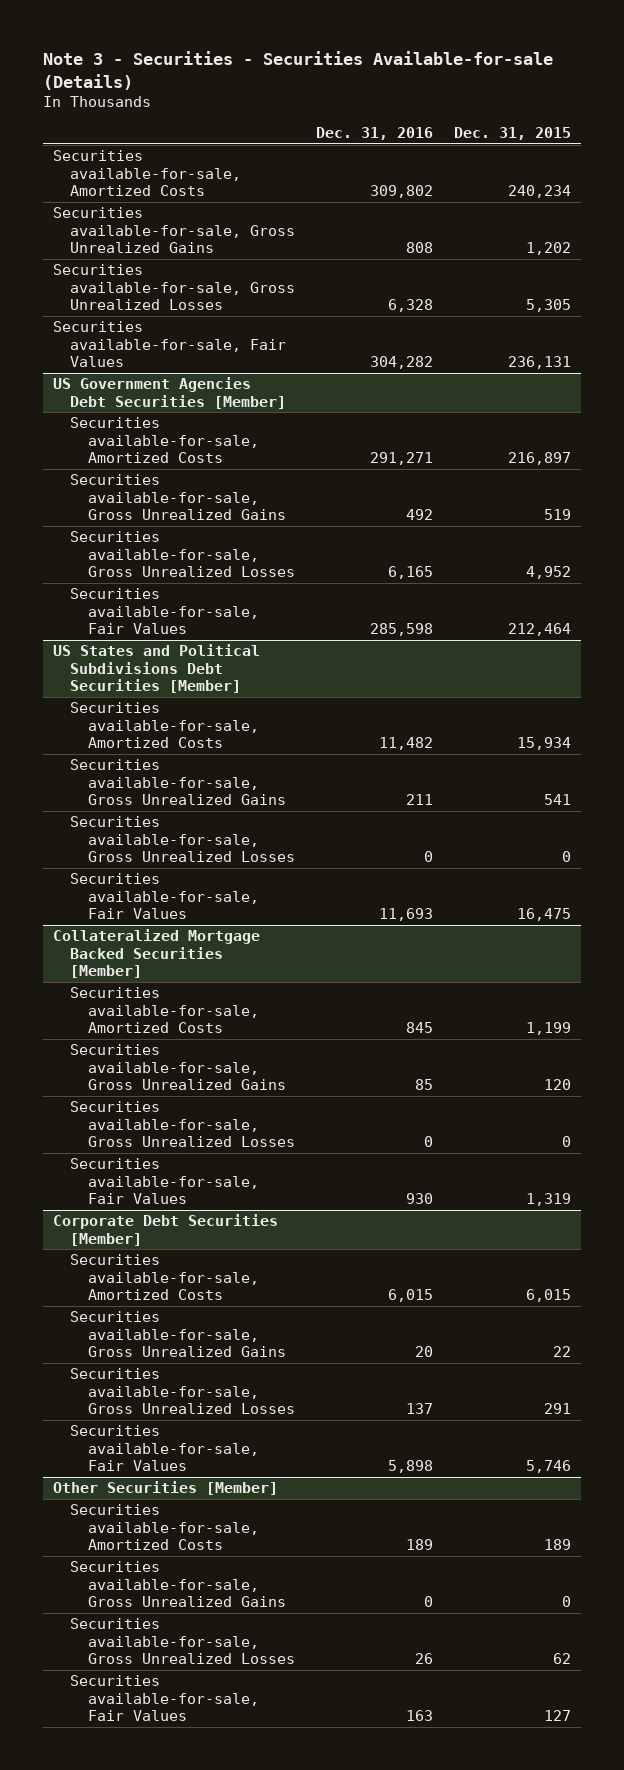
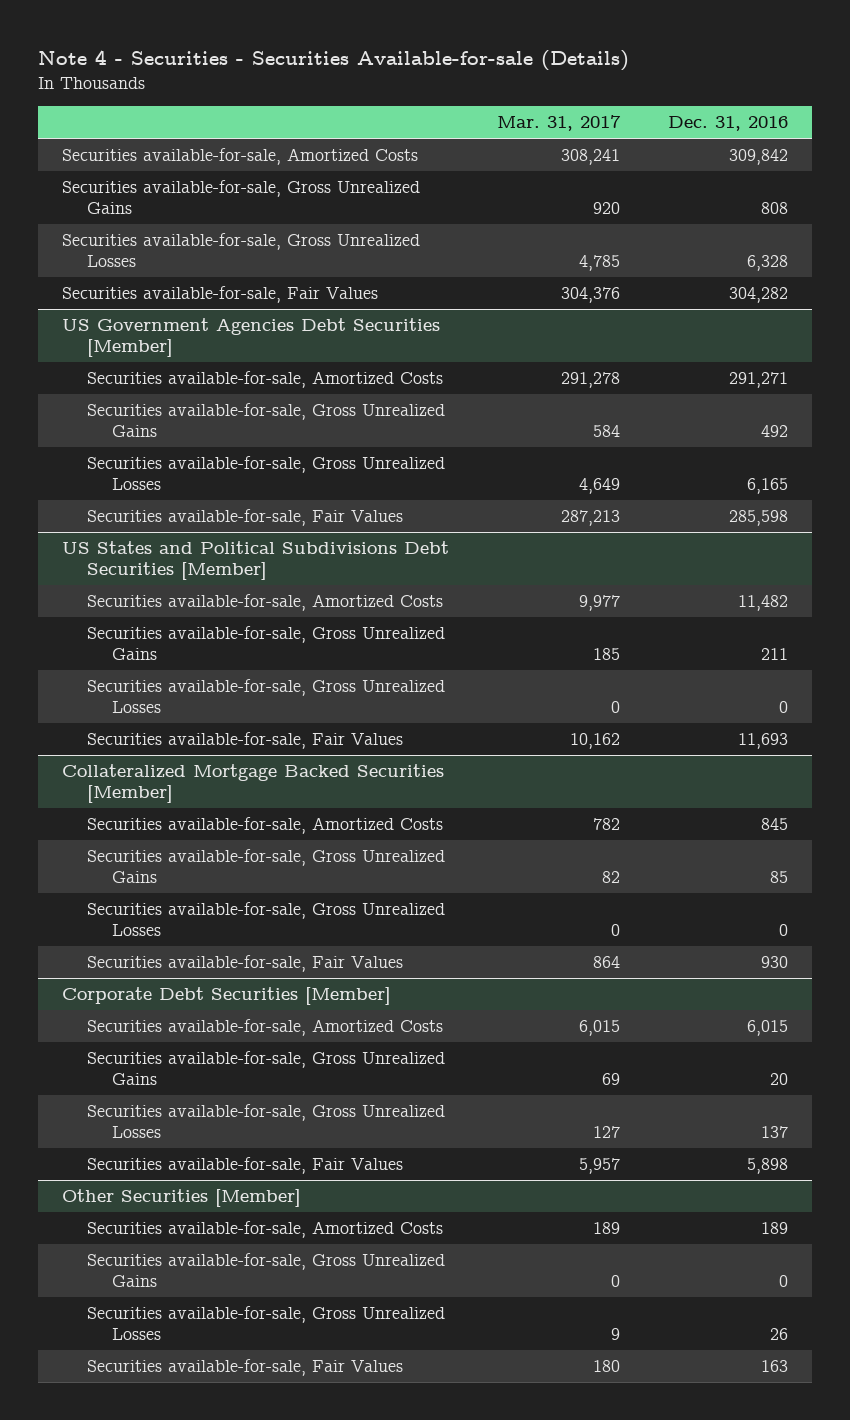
- Note 3 - Securities - Securities Available-for-sale (Details)
+ Note 4 - Securities - Securities Available-for-sale (Details)
- | Dec. 31, 2016 | Dec. 31, 2015
+ | Mar. 31, 2017 | Dec. 31, 2016
- Securities available-for-sale, Amortized Costs | 309,802 | 240,234
+ Securities available-for-sale, Amortized Costs | 308,241 | 309,842

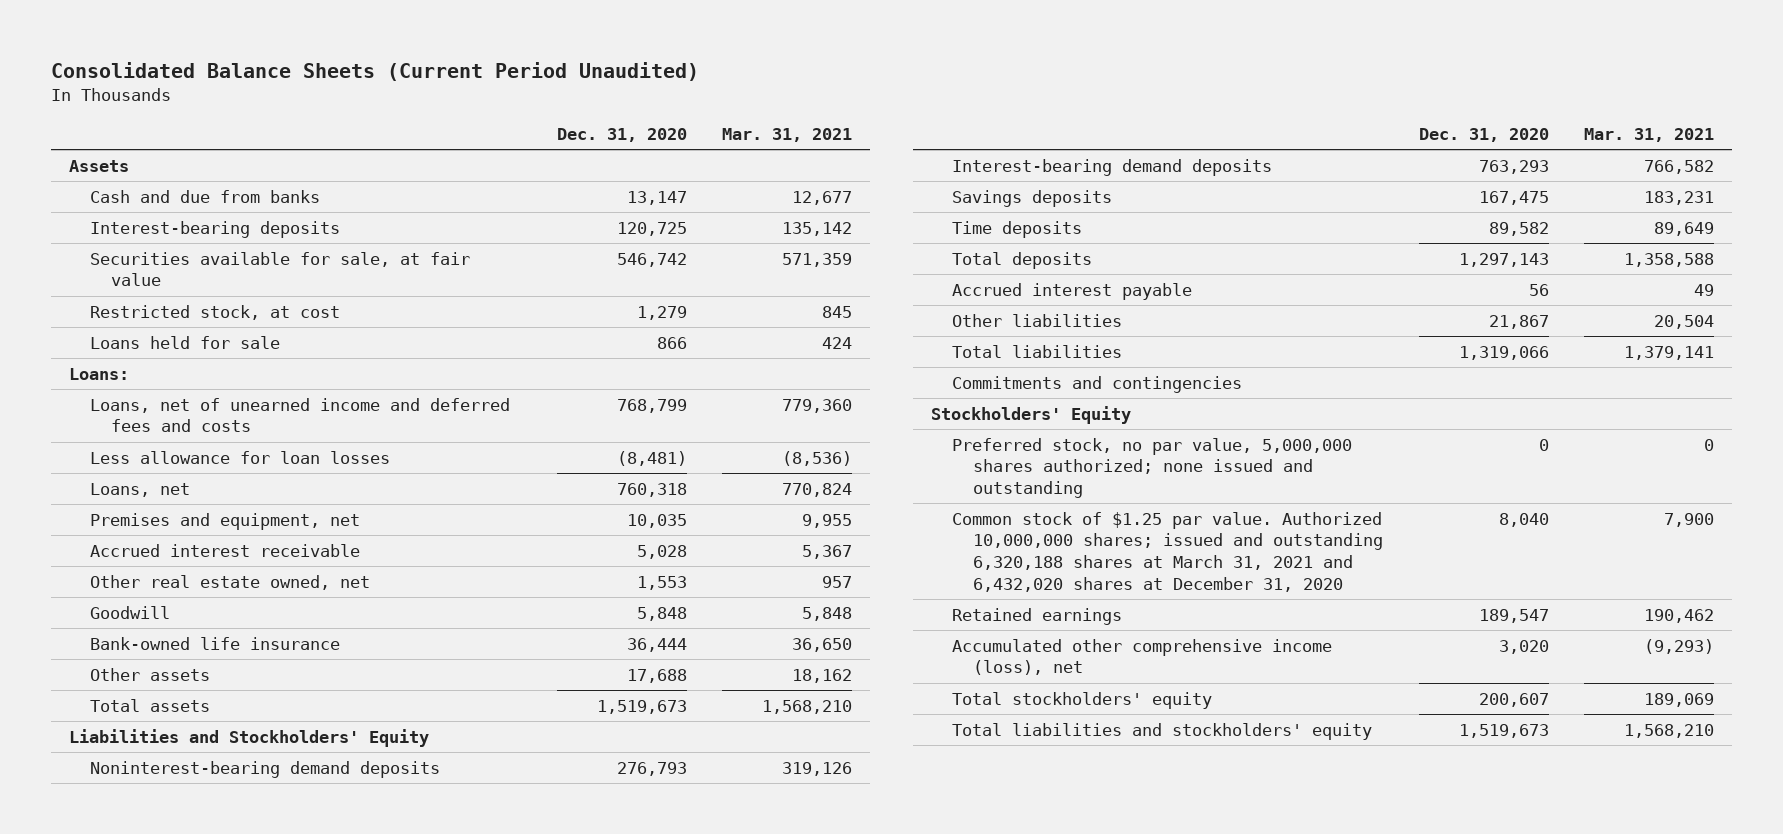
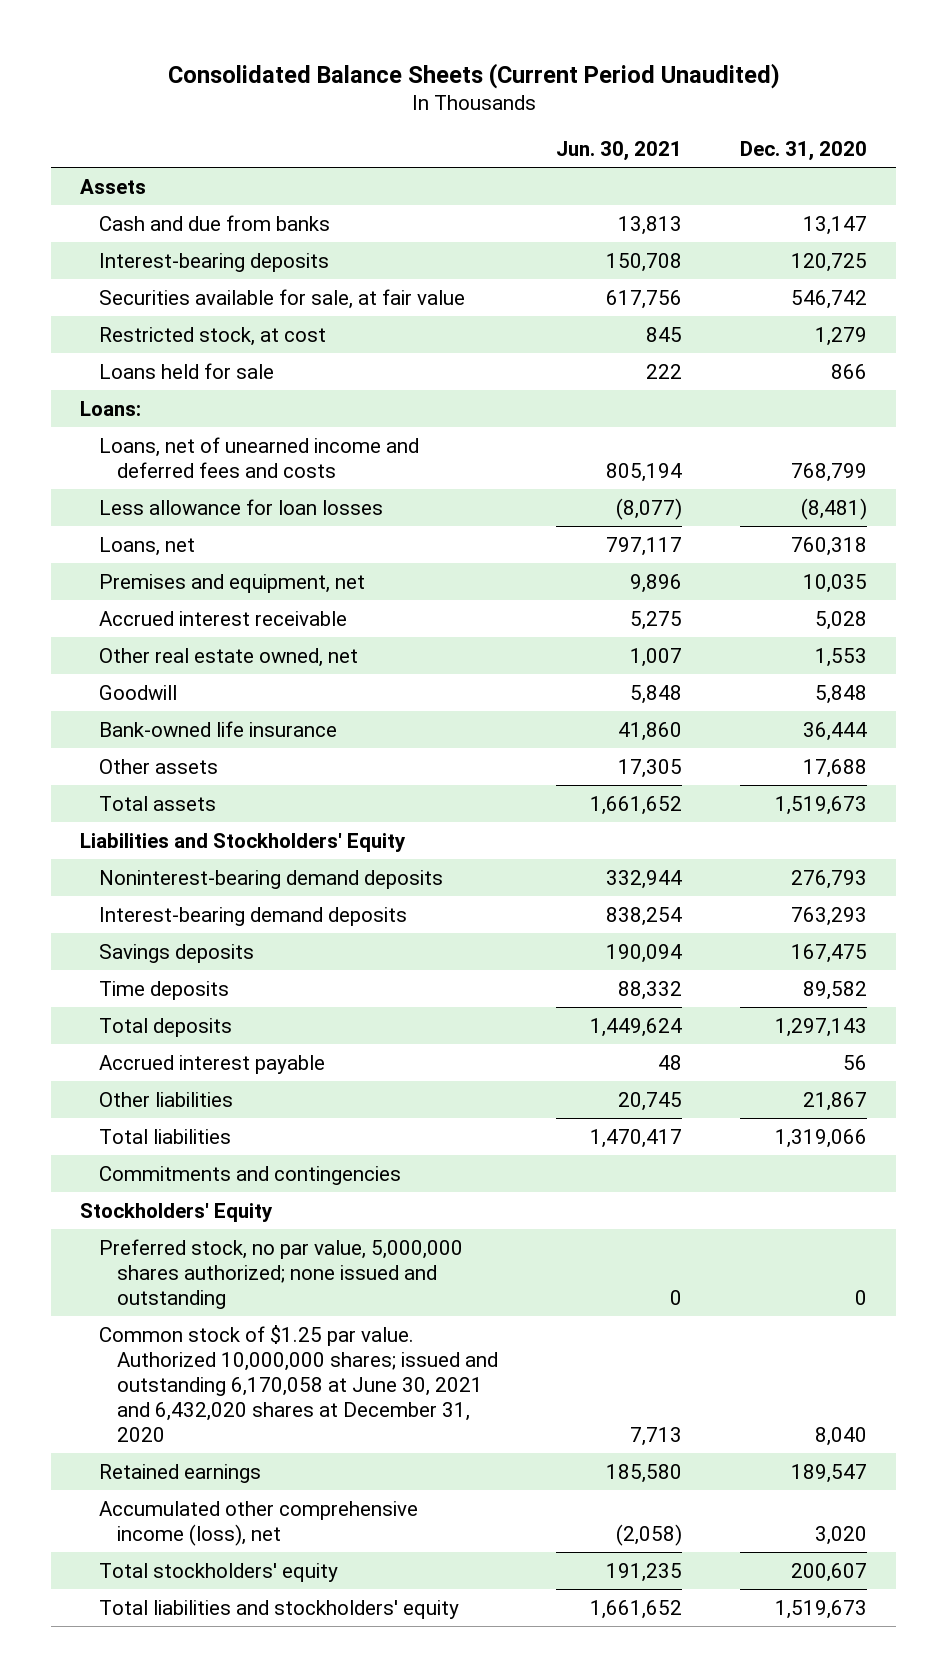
- | Dec. 31, 2020 | Mar. 31, 2021
+ | Jun. 30, 2021 | Dec. 31, 2020
- Common stock of $1.25 par value. Authorized 10,000,000 shares; issued and outstanding 6,320,188 shares at March 31, 2021 and 6,432,020 shares at December 31, 2020 | 8,040 | 7,900
+ Common stock of $1.25 par value. Authorized 10,000,000 shares; issued and outstanding 6,170,058 at June 30, 2021 and 6,432,020 shares at December 31, 2020 | 7,713 | 8,040

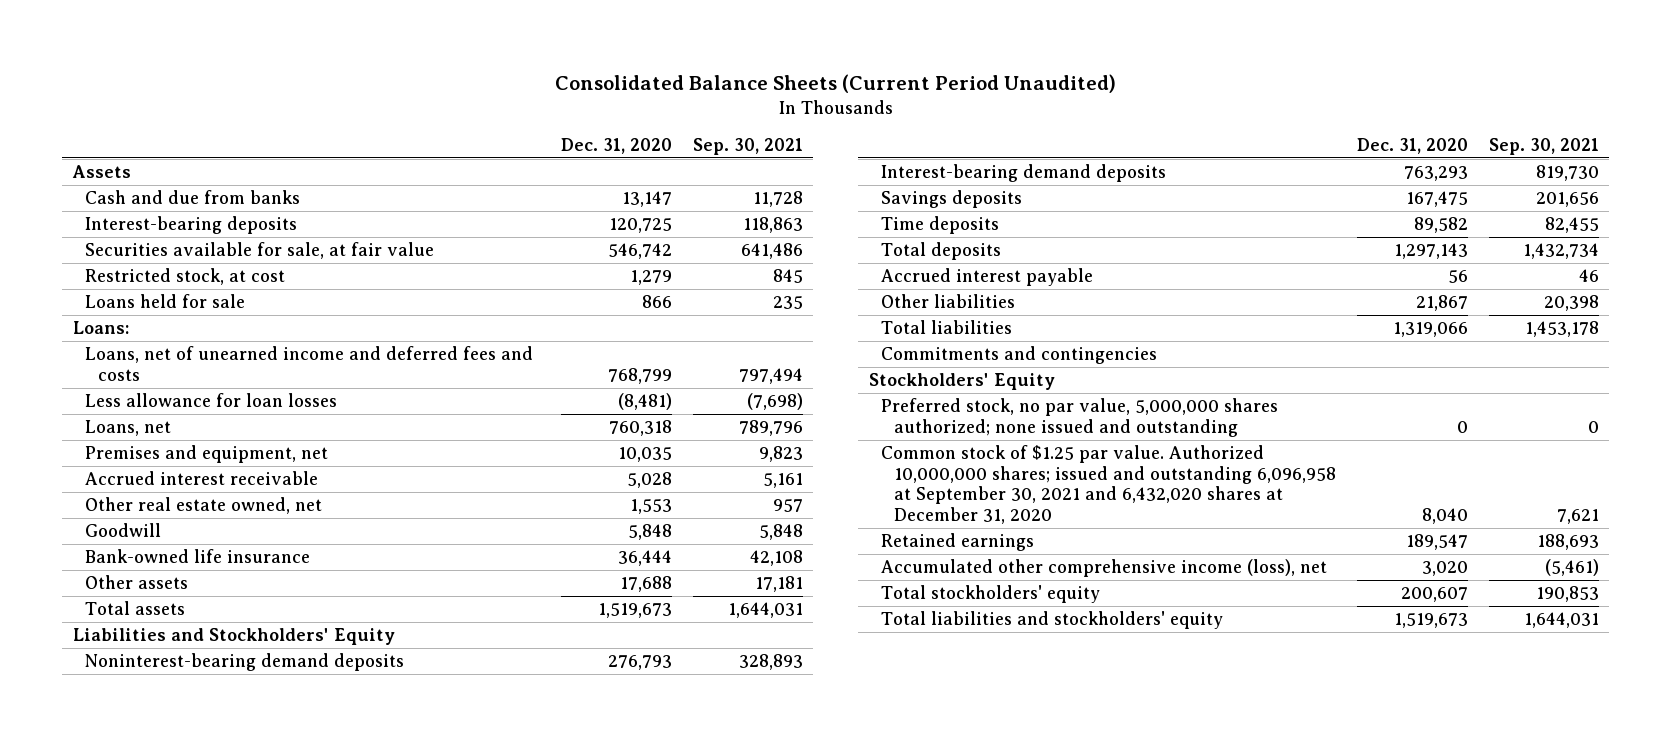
- | Jun. 30, 2021 | Dec. 31, 2020
+ | Dec. 31, 2020 | Sep. 30, 2021
- Common stock of $1.25 par value. Authorized 10,000,000 shares; issued and outstanding 6,170,058 at June 30, 2021 and 6,432,020 shares at December 31, 2020 | 7,713 | 8,040
+ Common stock of $1.25 par value. Authorized 10,000,000 shares; issued and outstanding 6,096,958 at September 30, 2021 and 6,432,020 shares at December 31, 2020 | 8,040 | 7,621

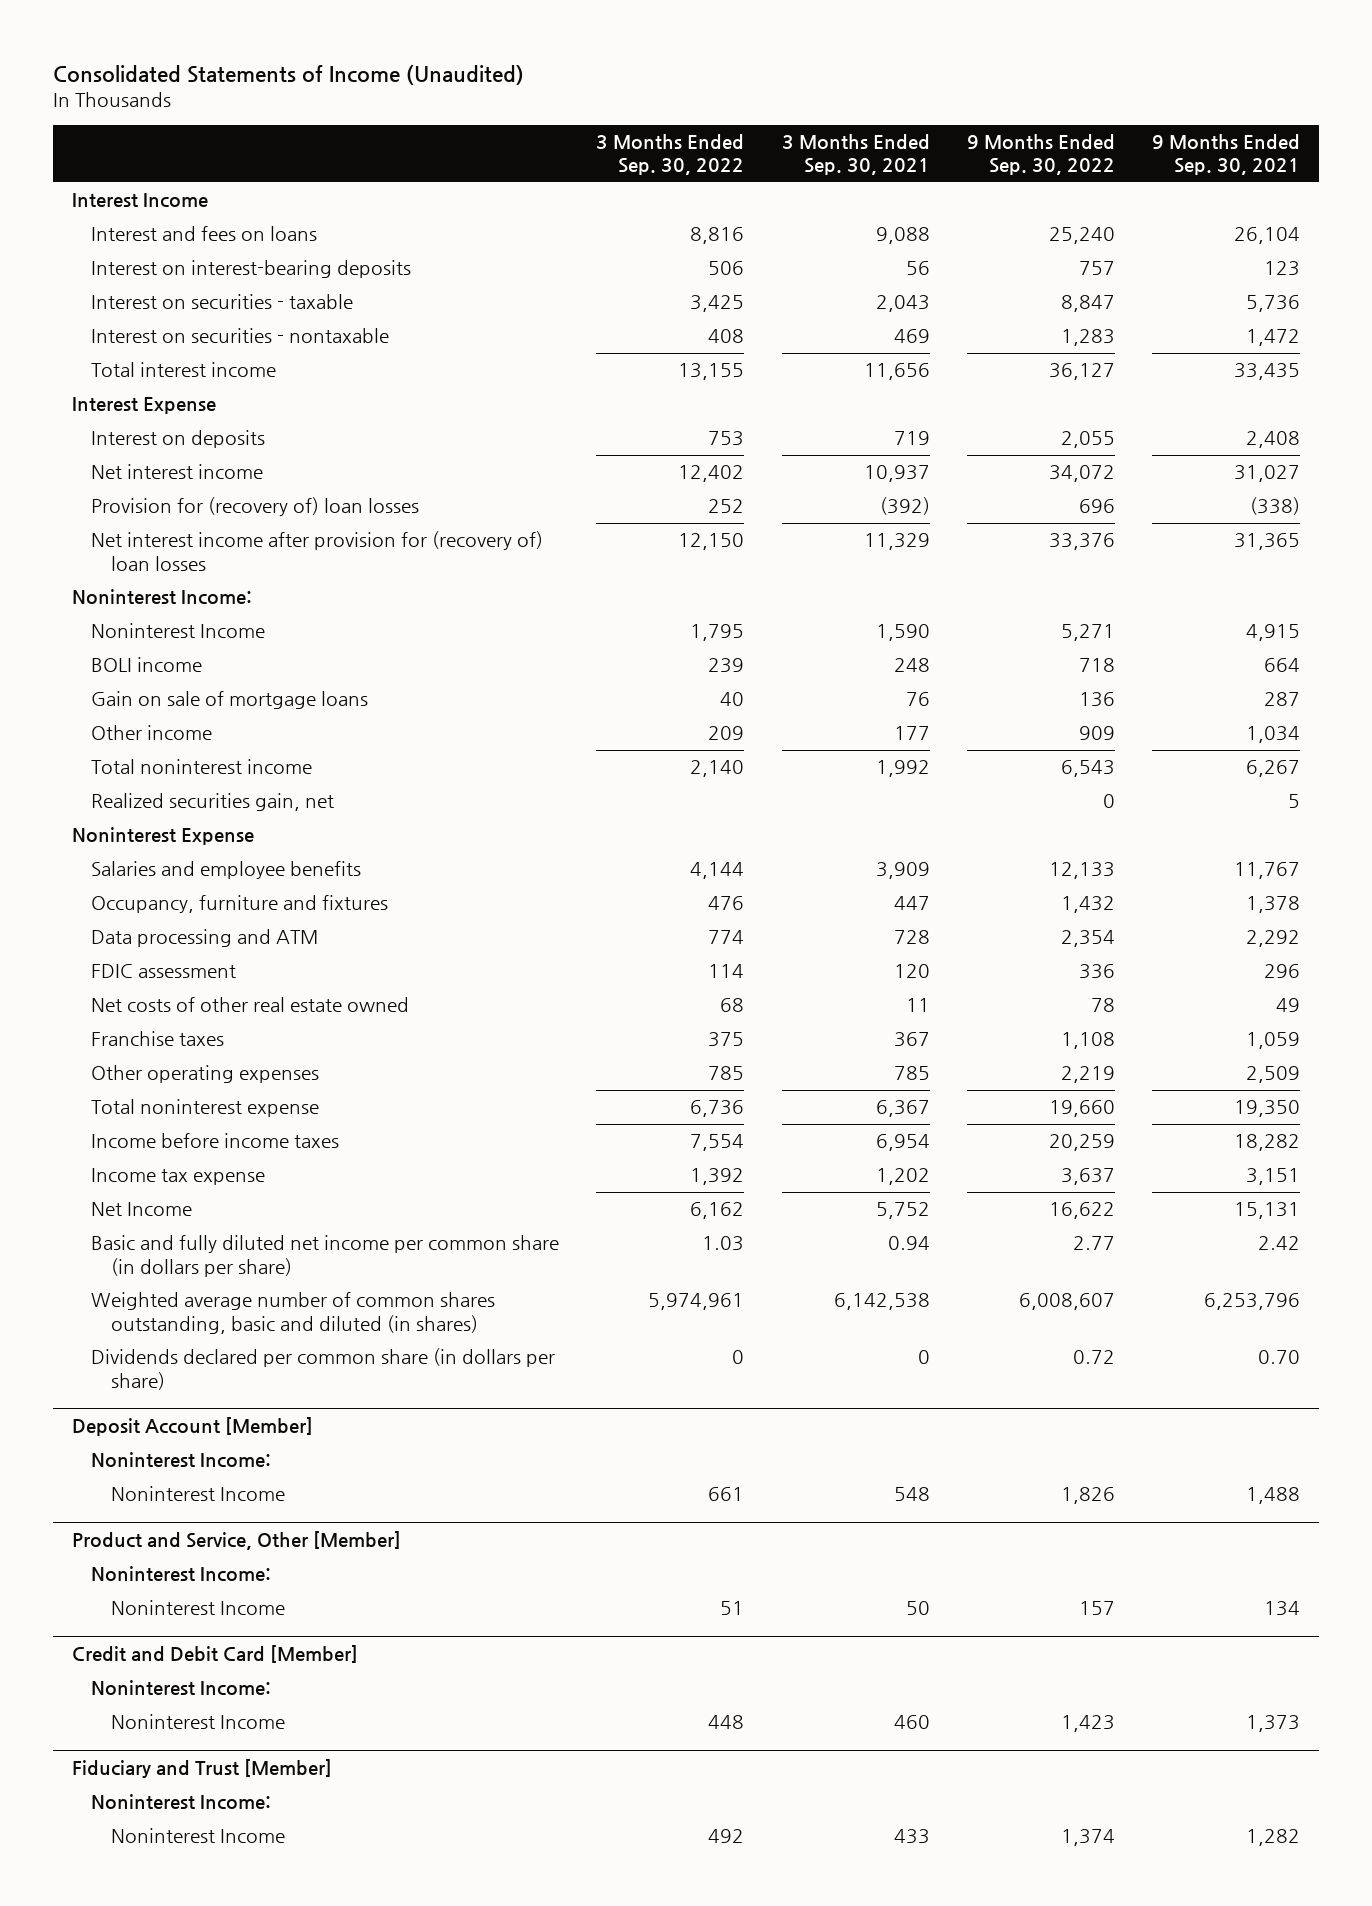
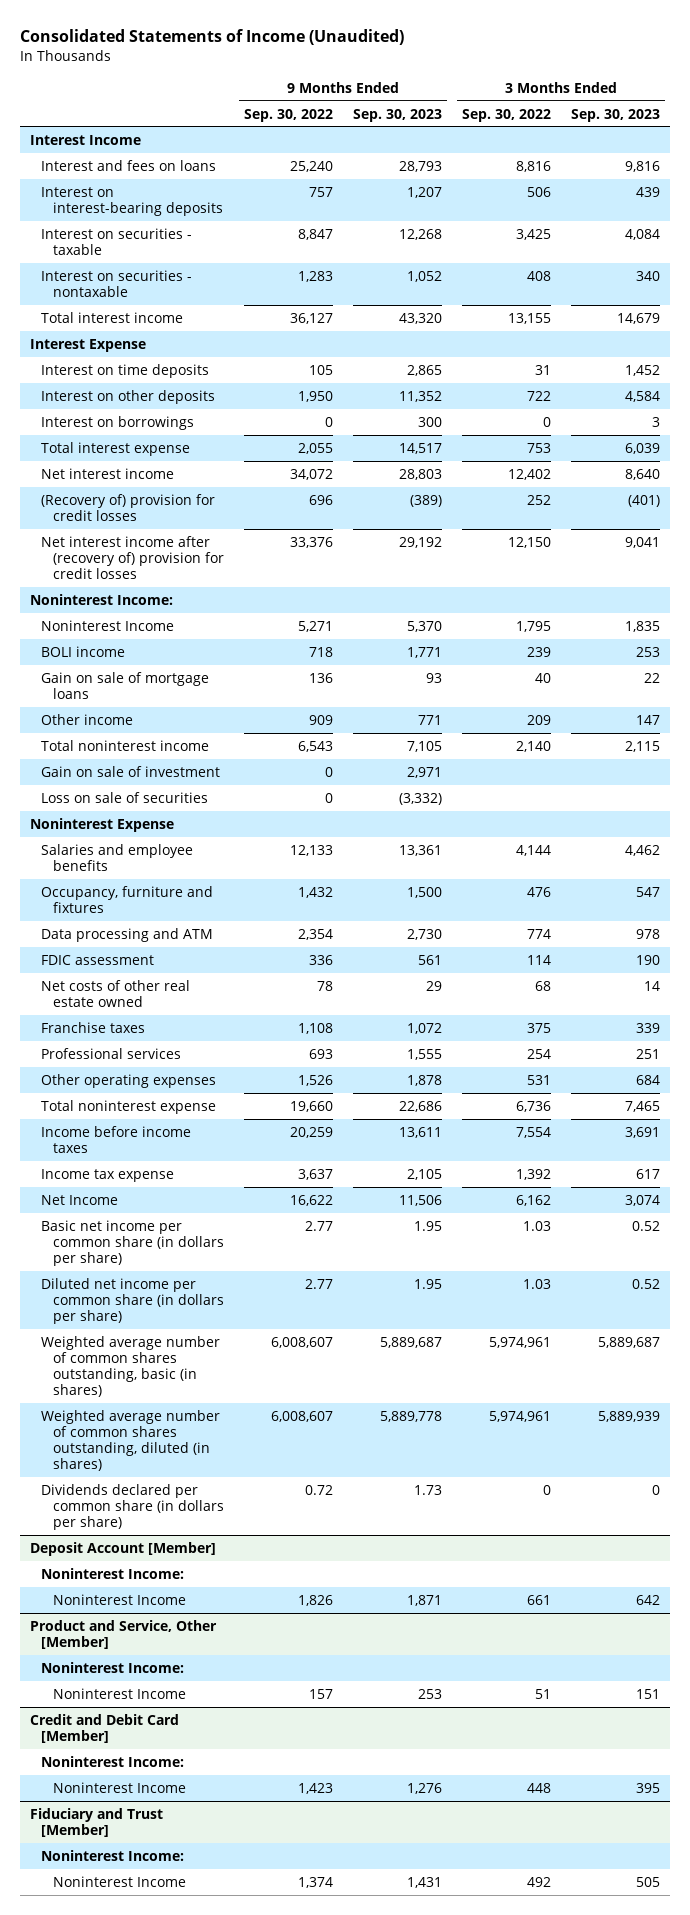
- | 3 Months Ended Sep. 30, 2022 | 3 Months Ended Sep. 30, 2021 | 9 Months Ended Sep. 30, 2022 | 9 Months Ended Sep. 30, 2021
+ | 9 Months Ended Sep. 30, 2022 | 9 Months Ended Sep. 30, 2023 | 3 Months Ended Sep. 30, 2022 | 3 Months Ended Sep. 30, 2023
- Interest on deposits | 753 | 719 | 2,055 | 2,408
+ Interest on time deposits | 105 | 2,865 | 31 | 1,452
+ Interest on other deposits | 1,950 | 11,352 | 722 | 4,584
+ Interest on borrowings | 0 | 300 | 0 | 3
+ Total interest expense | 2,055 | 14,517 | 753 | 6,039
- Provision for (recovery of) loan losses | 252 | (392) | 696 | (338)
- Net interest income after provision for (recovery of) loan losses | 12,150 | 11,329 | 33,376 | 31,365
+ (Recovery of) provision for credit losses | 696 | (389) | 252 | (401)
+ Net interest income after (recovery of) provision for credit losses | 33,376 | 29,192 | 12,150 | 9,041
- Realized securities gain, net | | | 0 | 5
+ Gain on sale of investment | 0 | 2,971 | |
+ Loss on sale of securities | 0 | (3,332) | |
- Other operating expenses | 785 | 785 | 2,219 | 2,509
+ Professional services | 693 | 1,555 | 254 | 251
+ Other operating expenses | 1,526 | 1,878 | 531 | 684
- Basic and fully diluted net income per common share (in dollars per share) | 1.03 | 0.94 | 2.77 | 2.42
- Weighted average number of common shares outstanding, basic and diluted (in shares) | 5,974,961 | 6,142,538 | 6,008,607 | 6,253,796
+ Basic net income per common share (in dollars per share) | 2.77 | 1.95 | 1.03 | 0.52
+ Diluted net income per common share (in dollars per share) | 2.77 | 1.95 | 1.03 | 0.52
+ Weighted average number of common shares outstanding, basic (in shares) | 6,008,607 | 5,889,687 | 5,974,961 | 5,889,687
+ Weighted average number of common shares outstanding, diluted (in shares) | 6,008,607 | 5,889,778 | 5,974,961 | 5,889,939

